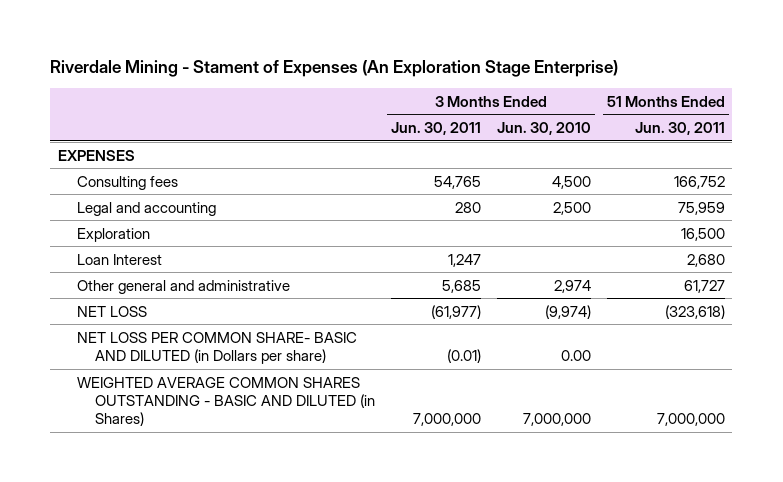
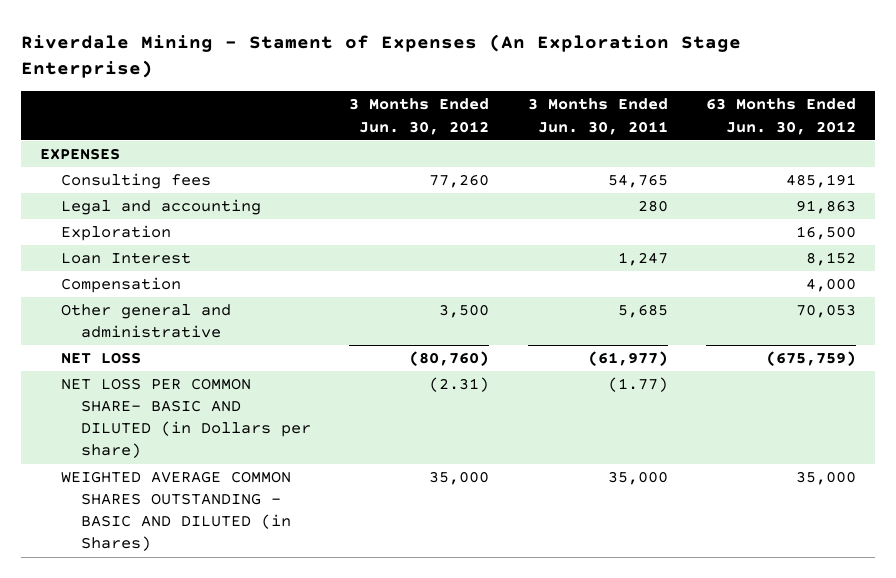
- | 3 Months Ended Jun. 30, 2011 | 3 Months Ended Jun. 30, 2010 | 51 Months Ended Jun. 30, 2011
+ | 3 Months Ended Jun. 30, 2012 | 3 Months Ended Jun. 30, 2011 | 63 Months Ended Jun. 30, 2012
+ Compensation | | | 4,000
- NET LOSS PER COMMON SHARE- BASIC AND DILUTED (in Dollars per share) | (0.01) | 0.00 |
- WEIGHTED AVERAGE COMMON SHARES OUTSTANDING - BASIC AND DILUTED (in Shares) | 7,000,000 | 7,000,000 | 7,000,000
+ NET LOSS PER COMMON SHARE- BASIC AND DILUTED (in Dollars per share) | (2.31) | (1.77) |
+ WEIGHTED AVERAGE COMMON SHARES OUTSTANDING - BASIC AND DILUTED (in Shares) | 35,000 | 35,000 | 35,000

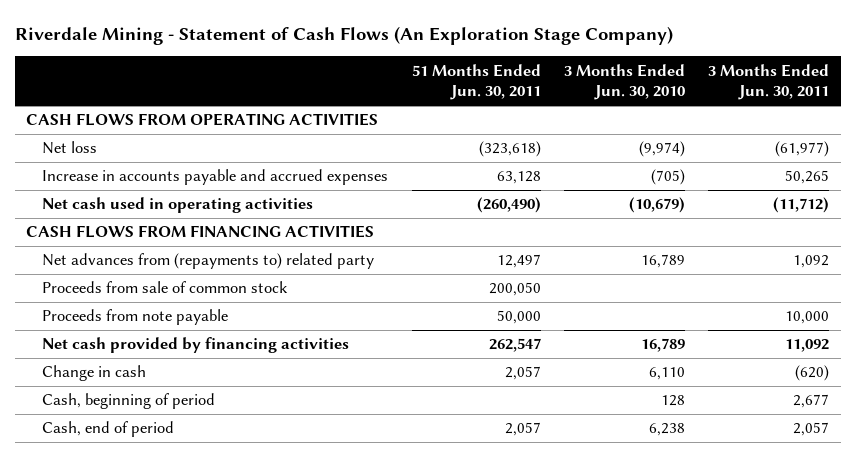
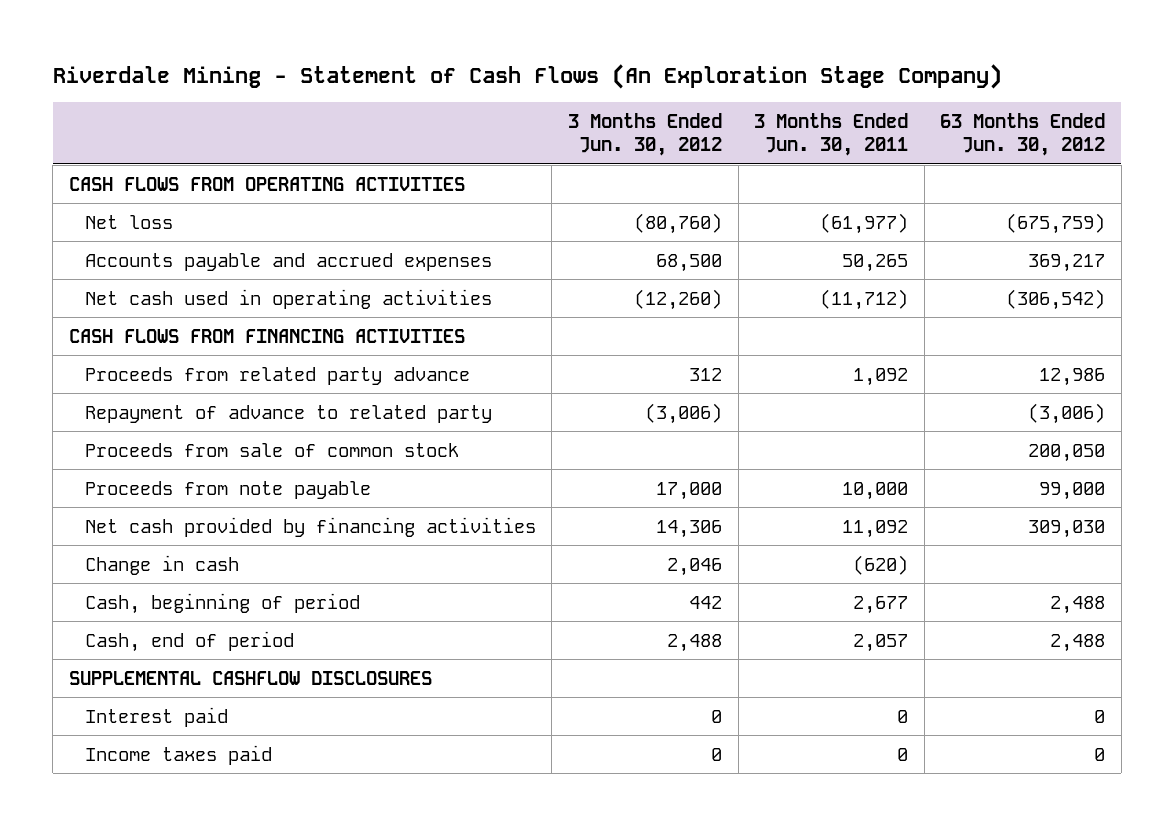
- | 51 Months Ended Jun. 30, 2011 | 3 Months Ended Jun. 30, 2010 | 3 Months Ended Jun. 30, 2011
+ | 3 Months Ended Jun. 30, 2012 | 3 Months Ended Jun. 30, 2011 | 63 Months Ended Jun. 30, 2012
- Increase in accounts payable and accrued expenses | 63,128 | (705) | 50,265
+ Accounts payable and accrued expenses | 68,500 | 50,265 | 369,217
- Net advances from (repayments to) related party | 12,497 | 16,789 | 1,092
+ Proceeds from related party advance | 312 | 1,092 | 12,986
+ Repayment of advance to related party | (3,006) | | (3,006)
+ SUPPLEMENTAL CASHFLOW DISCLOSURES
+ Interest paid | 0 | 0 | 0
+ Income taxes paid | 0 | 0 | 0

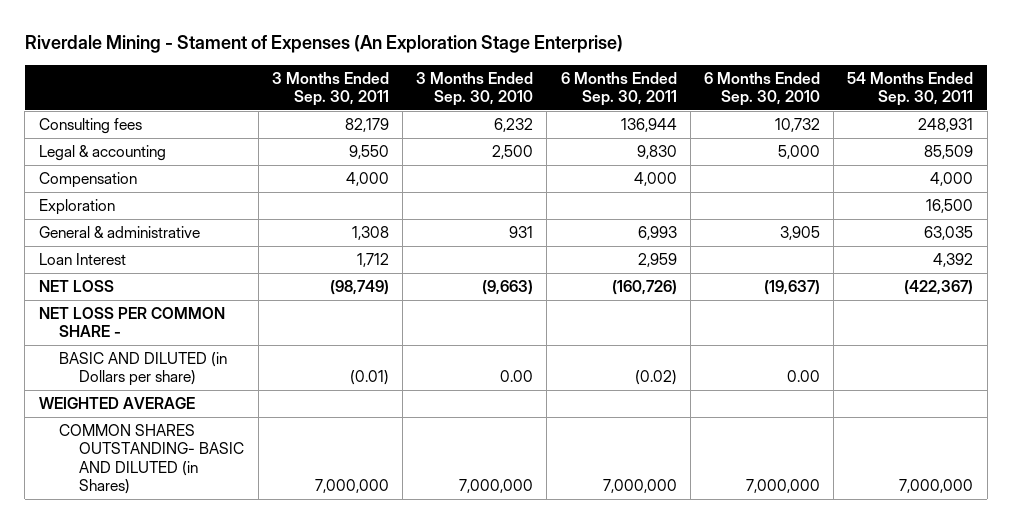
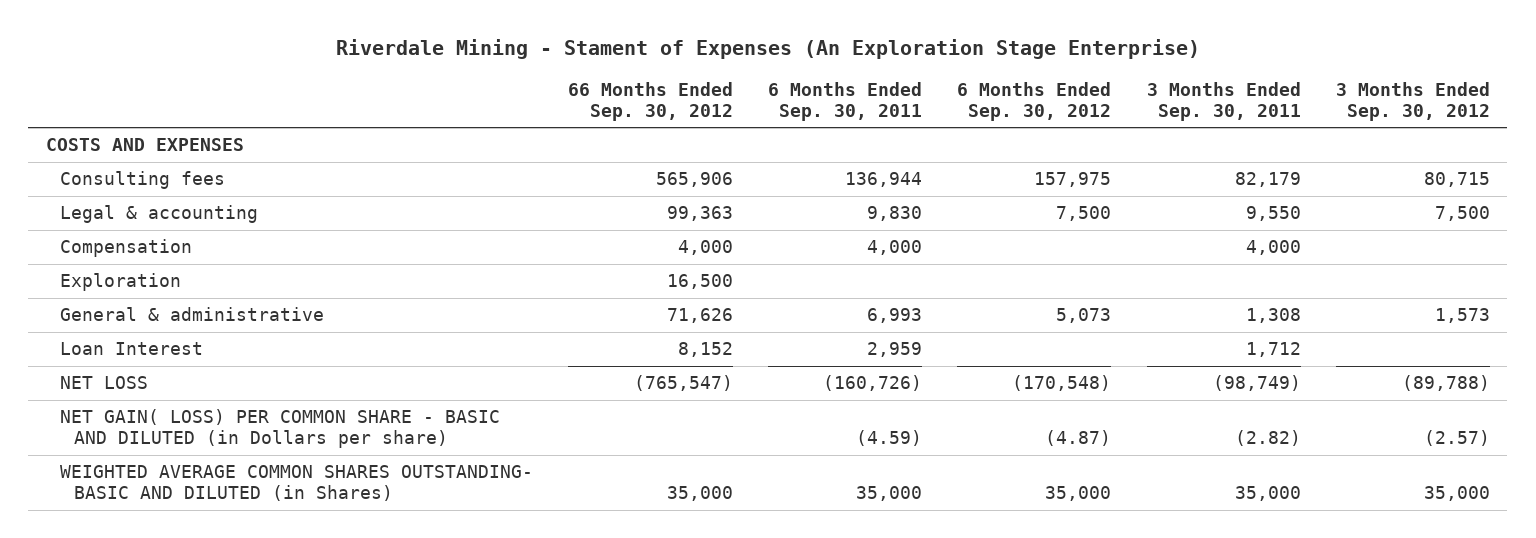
- | 3 Months Ended Sep. 30, 2011 | 3 Months Ended Sep. 30, 2010 | 6 Months Ended Sep. 30, 2011 | 6 Months Ended Sep. 30, 2010 | 54 Months Ended Sep. 30, 2011
+ | 66 Months Ended Sep. 30, 2012 | 6 Months Ended Sep. 30, 2011 | 6 Months Ended Sep. 30, 2012 | 3 Months Ended Sep. 30, 2011 | 3 Months Ended Sep. 30, 2012
+ COSTS AND EXPENSES
- NET LOSS PER COMMON SHARE -
- BASIC AND DILUTED (in Dollars per share) | (0.01) | 0.00 | (0.02) | 0.00 |
- WEIGHTED AVERAGE
- COMMON SHARES OUTSTANDING- BASIC AND DILUTED (in Shares) | 7,000,000 | 7,000,000 | 7,000,000 | 7,000,000 | 7,000,000
+ NET GAIN( LOSS) PER COMMON SHARE - BASIC AND DILUTED (in Dollars per share) | | (4.59) | (4.87) | (2.82) | (2.57)
+ WEIGHTED AVERAGE COMMON SHARES OUTSTANDING- BASIC AND DILUTED (in Shares) | 35,000 | 35,000 | 35,000 | 35,000 | 35,000

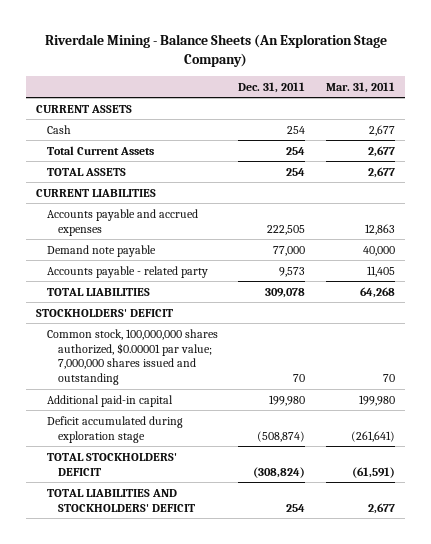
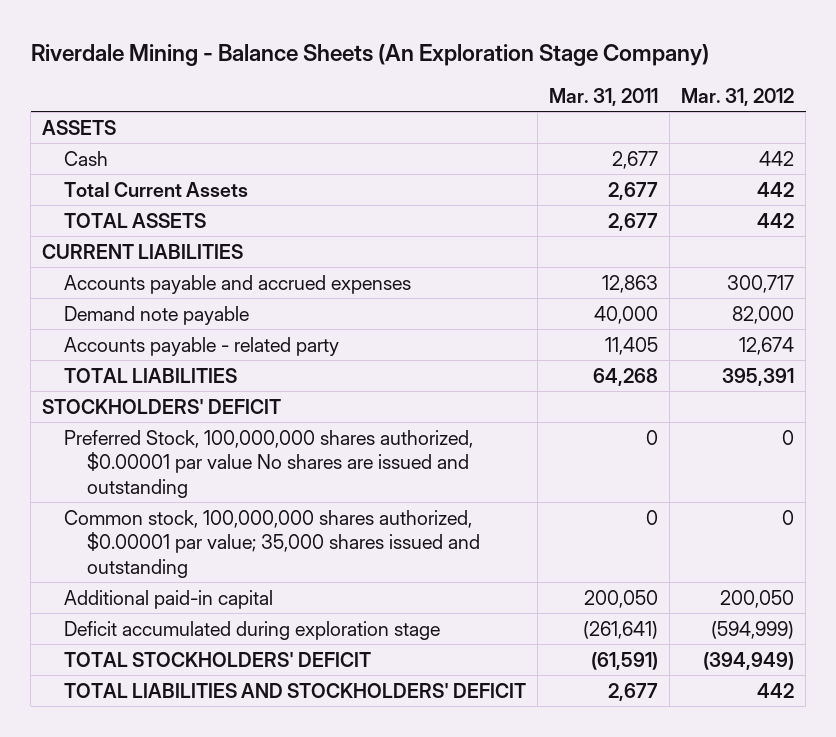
- | Dec. 31, 2011 | Mar. 31, 2011
+ | Mar. 31, 2011 | Mar. 31, 2012
- CURRENT ASSETS
+ ASSETS
- Common stock, 100,000,000 shares authorized, $0.00001 par value; 7,000,000 shares issued and outstanding | 70 | 70
- Additional paid-in capital | 199,980 | 199,980
+ Preferred Stock, 100,000,000 shares authorized, $0.00001 par value No shares are issued and outstanding | 0 | 0
+ Common stock, 100,000,000 shares authorized, $0.00001 par value; 35,000 shares issued and outstanding | 0 | 0
+ Additional paid-in capital | 200,050 | 200,050

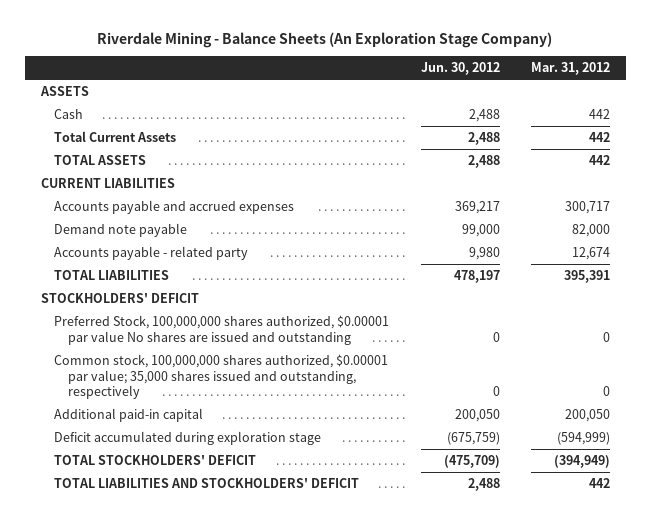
- | Mar. 31, 2011 | Mar. 31, 2012
+ | Jun. 30, 2012 | Mar. 31, 2012
- Common stock, 100,000,000 shares authorized, $0.00001 par value; 35,000 shares issued and outstanding | 0 | 0
+ Common stock, 100,000,000 shares authorized, $0.00001 par value; 35,000 shares issued and outstanding, respectively | 0 | 0

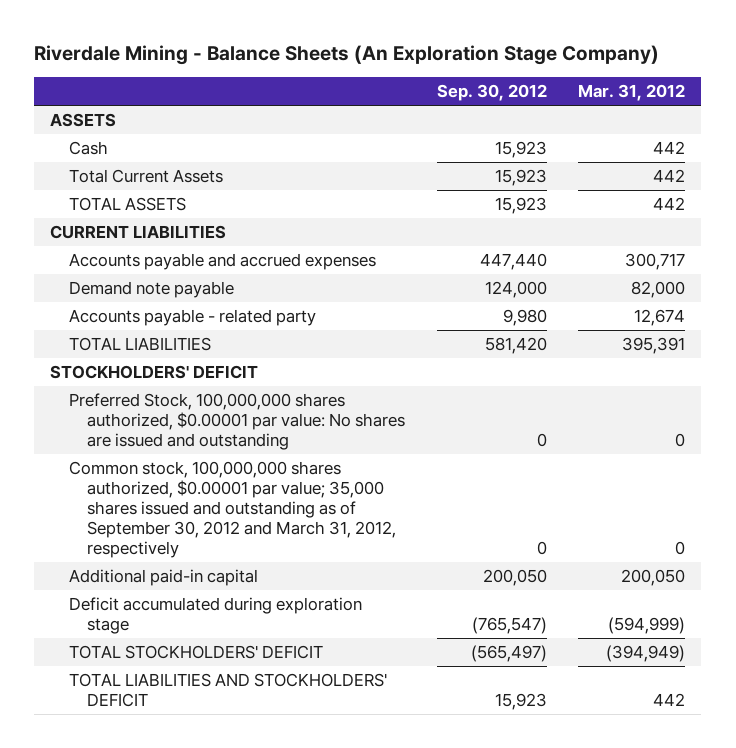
- | Jun. 30, 2012 | Mar. 31, 2012
+ | Sep. 30, 2012 | Mar. 31, 2012
- Preferred Stock, 100,000,000 shares authorized, $0.00001 par value No shares are issued and outstanding | 0 | 0
- Common stock, 100,000,000 shares authorized, $0.00001 par value; 35,000 shares issued and outstanding, respectively | 0 | 0
+ Preferred Stock, 100,000,000 shares authorized, $0.00001 par value: No shares are issued and outstanding | 0 | 0
+ Common stock, 100,000,000 shares authorized, $0.00001 par value; 35,000 shares issued and outstanding as of September 30, 2012 and March 31, 2012, respectively | 0 | 0

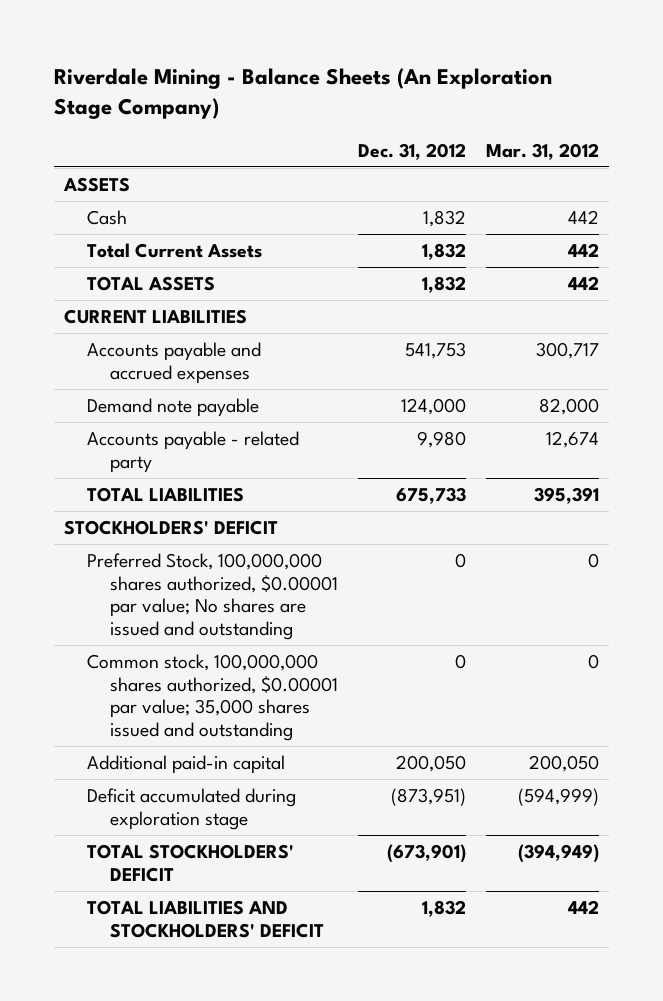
- | Sep. 30, 2012 | Mar. 31, 2012
+ | Dec. 31, 2012 | Mar. 31, 2012
- Preferred Stock, 100,000,000 shares authorized, $0.00001 par value: No shares are issued and outstanding | 0 | 0
- Common stock, 100,000,000 shares authorized, $0.00001 par value; 35,000 shares issued and outstanding as of September 30, 2012 and March 31, 2012, respectively | 0 | 0
+ Preferred Stock, 100,000,000 shares authorized, $0.00001 par value; No shares are issued and outstanding | 0 | 0
+ Common stock, 100,000,000 shares authorized, $0.00001 par value; 35,000 shares issued and outstanding | 0 | 0

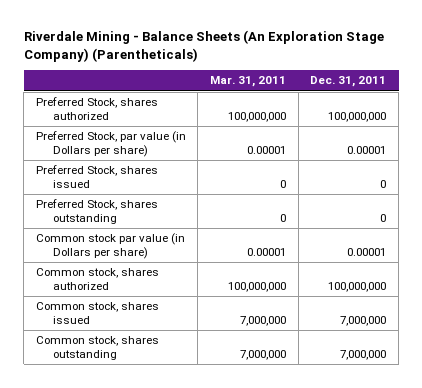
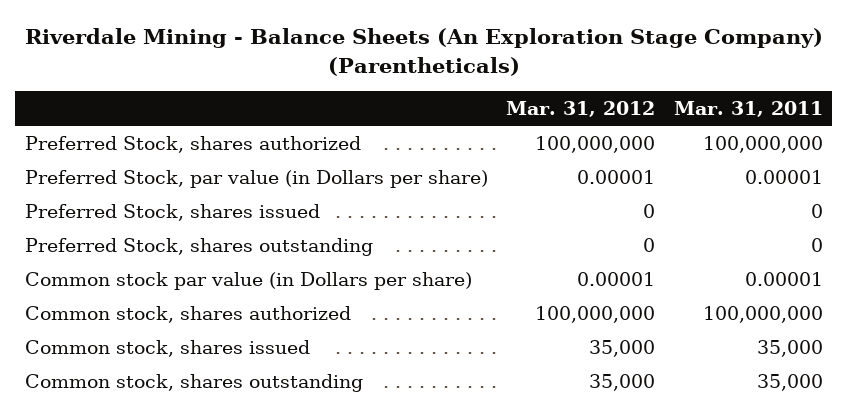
- | Mar. 31, 2011 | Dec. 31, 2011
+ | Mar. 31, 2012 | Mar. 31, 2011
- Common stock, shares issued | 7,000,000 | 7,000,000
- Common stock, shares outstanding | 7,000,000 | 7,000,000
+ Common stock, shares issued | 35,000 | 35,000
+ Common stock, shares outstanding | 35,000 | 35,000

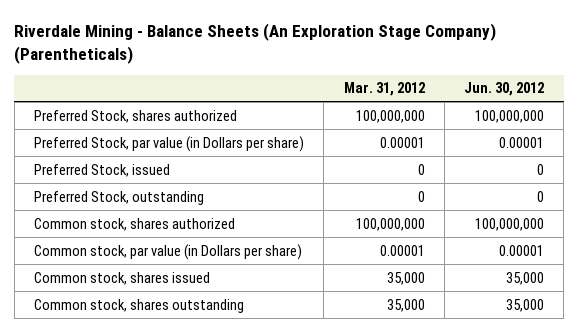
- | Mar. 31, 2012 | Mar. 31, 2011
+ | Mar. 31, 2012 | Jun. 30, 2012
- Preferred Stock, shares issued | 0 | 0
- Preferred Stock, shares outstanding | 0 | 0
- Common stock par value (in Dollars per share) | 0.00001 | 0.00001
+ Preferred Stock, issued | 0 | 0
+ Preferred Stock, outstanding | 0 | 0
+ Common stock, par value (in Dollars per share) | 0.00001 | 0.00001

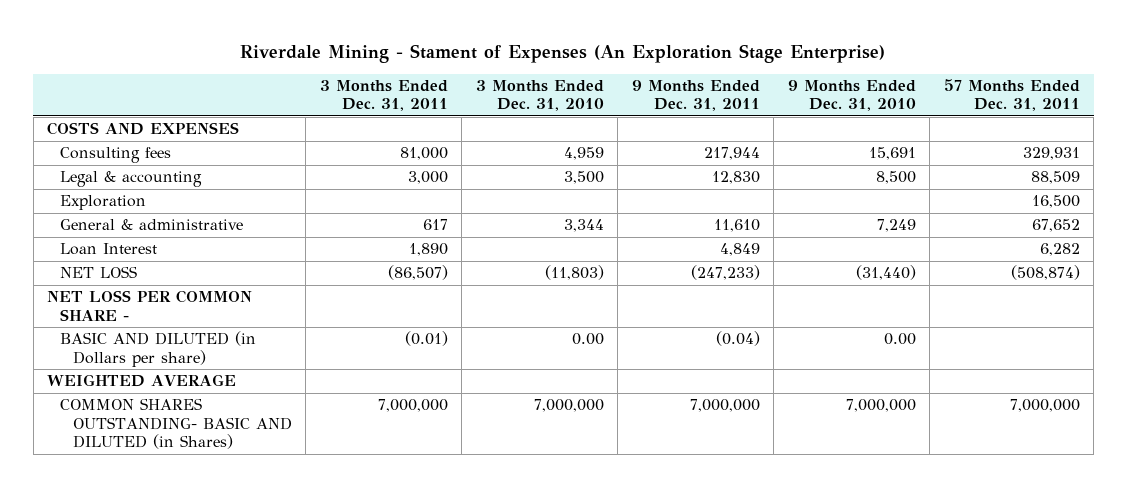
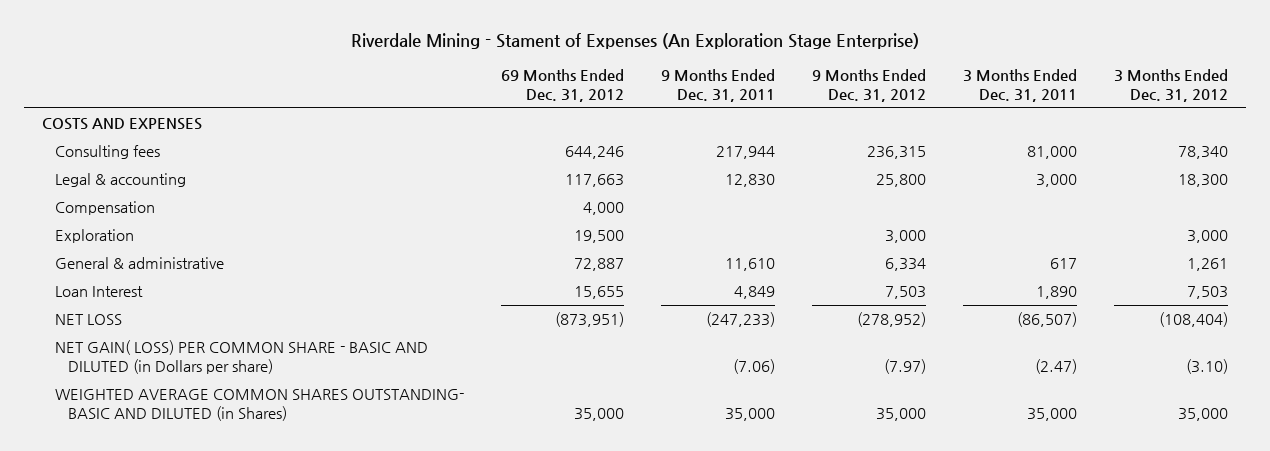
- | 3 Months Ended Dec. 31, 2011 | 3 Months Ended Dec. 31, 2010 | 9 Months Ended Dec. 31, 2011 | 9 Months Ended Dec. 31, 2010 | 57 Months Ended Dec. 31, 2011
+ | 69 Months Ended Dec. 31, 2012 | 9 Months Ended Dec. 31, 2011 | 9 Months Ended Dec. 31, 2012 | 3 Months Ended Dec. 31, 2011 | 3 Months Ended Dec. 31, 2012
+ Compensation | 4,000 | | | |
- NET LOSS PER COMMON SHARE -
- BASIC AND DILUTED (in Dollars per share) | (0.01) | 0.00 | (0.04) | 0.00 |
- WEIGHTED AVERAGE
- COMMON SHARES OUTSTANDING- BASIC AND DILUTED (in Shares) | 7,000,000 | 7,000,000 | 7,000,000 | 7,000,000 | 7,000,000
+ NET GAIN( LOSS) PER COMMON SHARE - BASIC AND DILUTED (in Dollars per share) | | (7.06) | (7.97) | (2.47) | (3.10)
+ WEIGHTED AVERAGE COMMON SHARES OUTSTANDING- BASIC AND DILUTED (in Shares) | 35,000 | 35,000 | 35,000 | 35,000 | 35,000

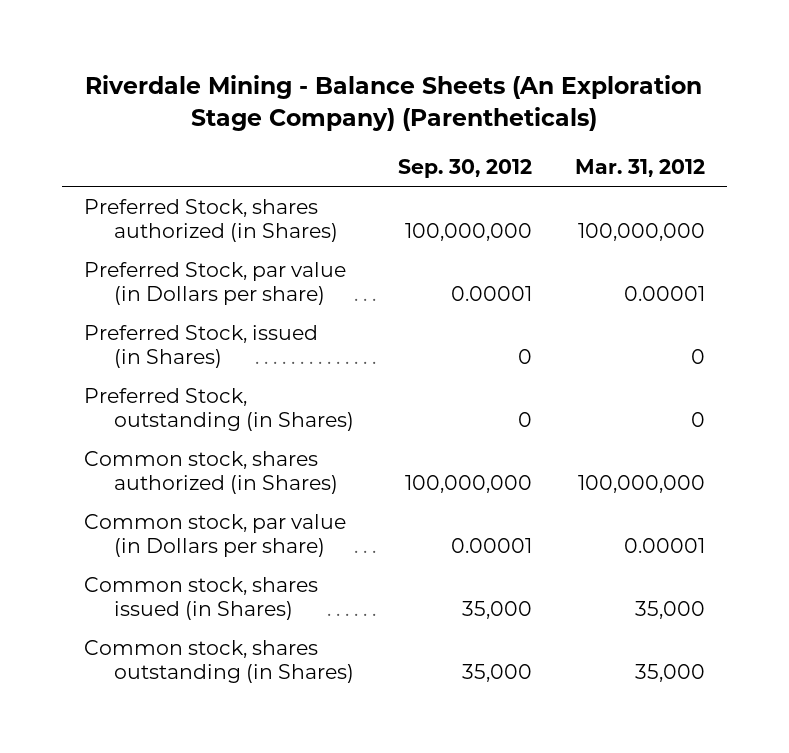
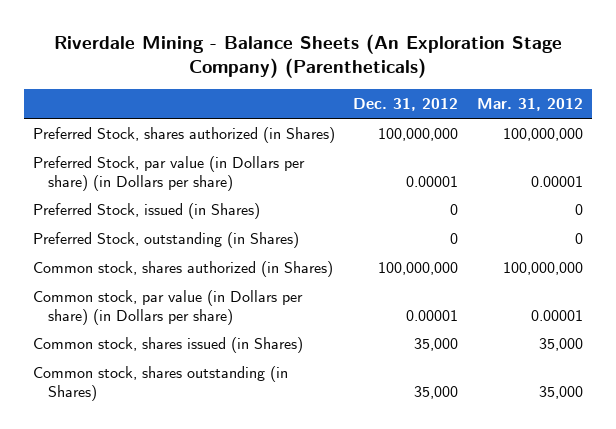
- | Sep. 30, 2012 | Mar. 31, 2012
+ | Dec. 31, 2012 | Mar. 31, 2012
- Preferred Stock, par value (in Dollars per share) | 0.00001 | 0.00001
+ Preferred Stock, par value (in Dollars per share) (in Dollars per share) | 0.00001 | 0.00001
- Common stock, par value (in Dollars per share) | 0.00001 | 0.00001
+ Common stock, par value (in Dollars per share) (in Dollars per share) | 0.00001 | 0.00001

